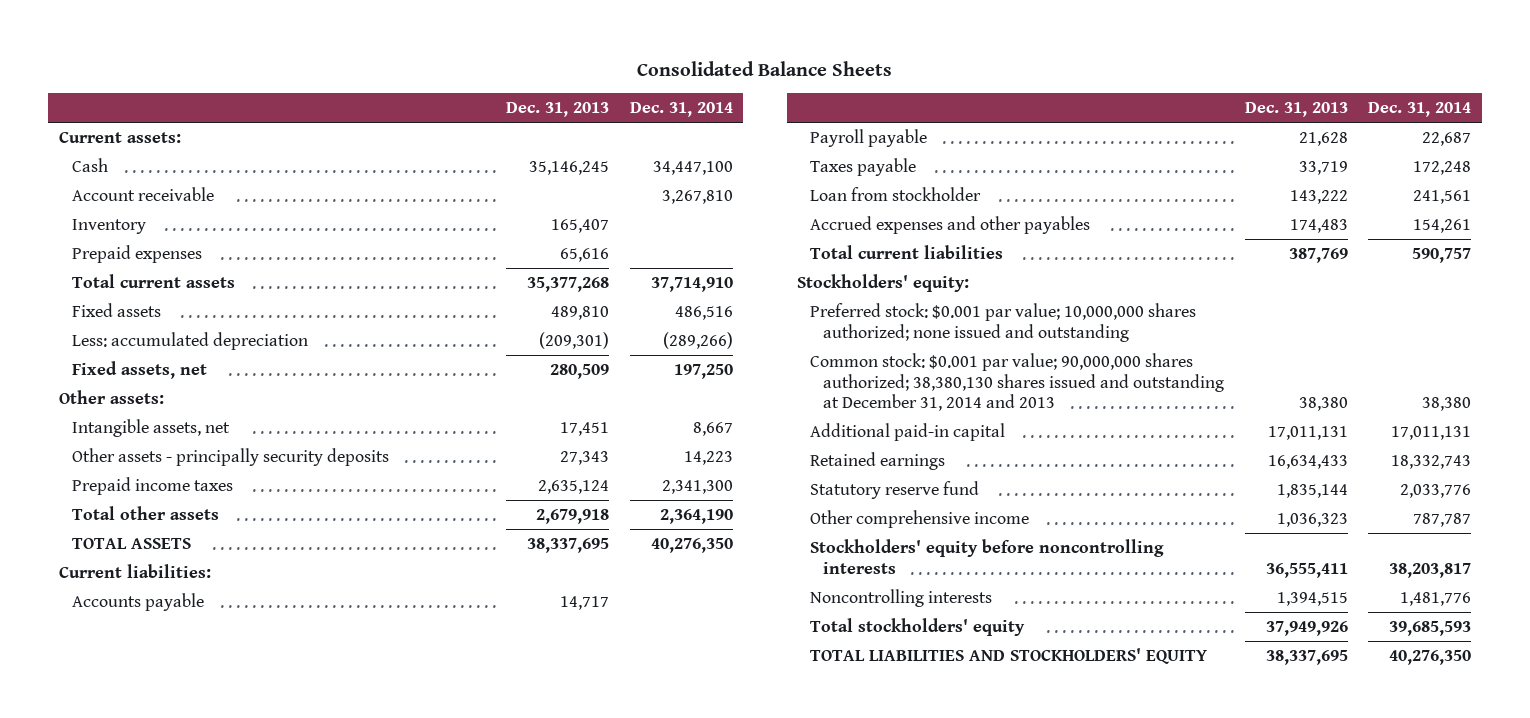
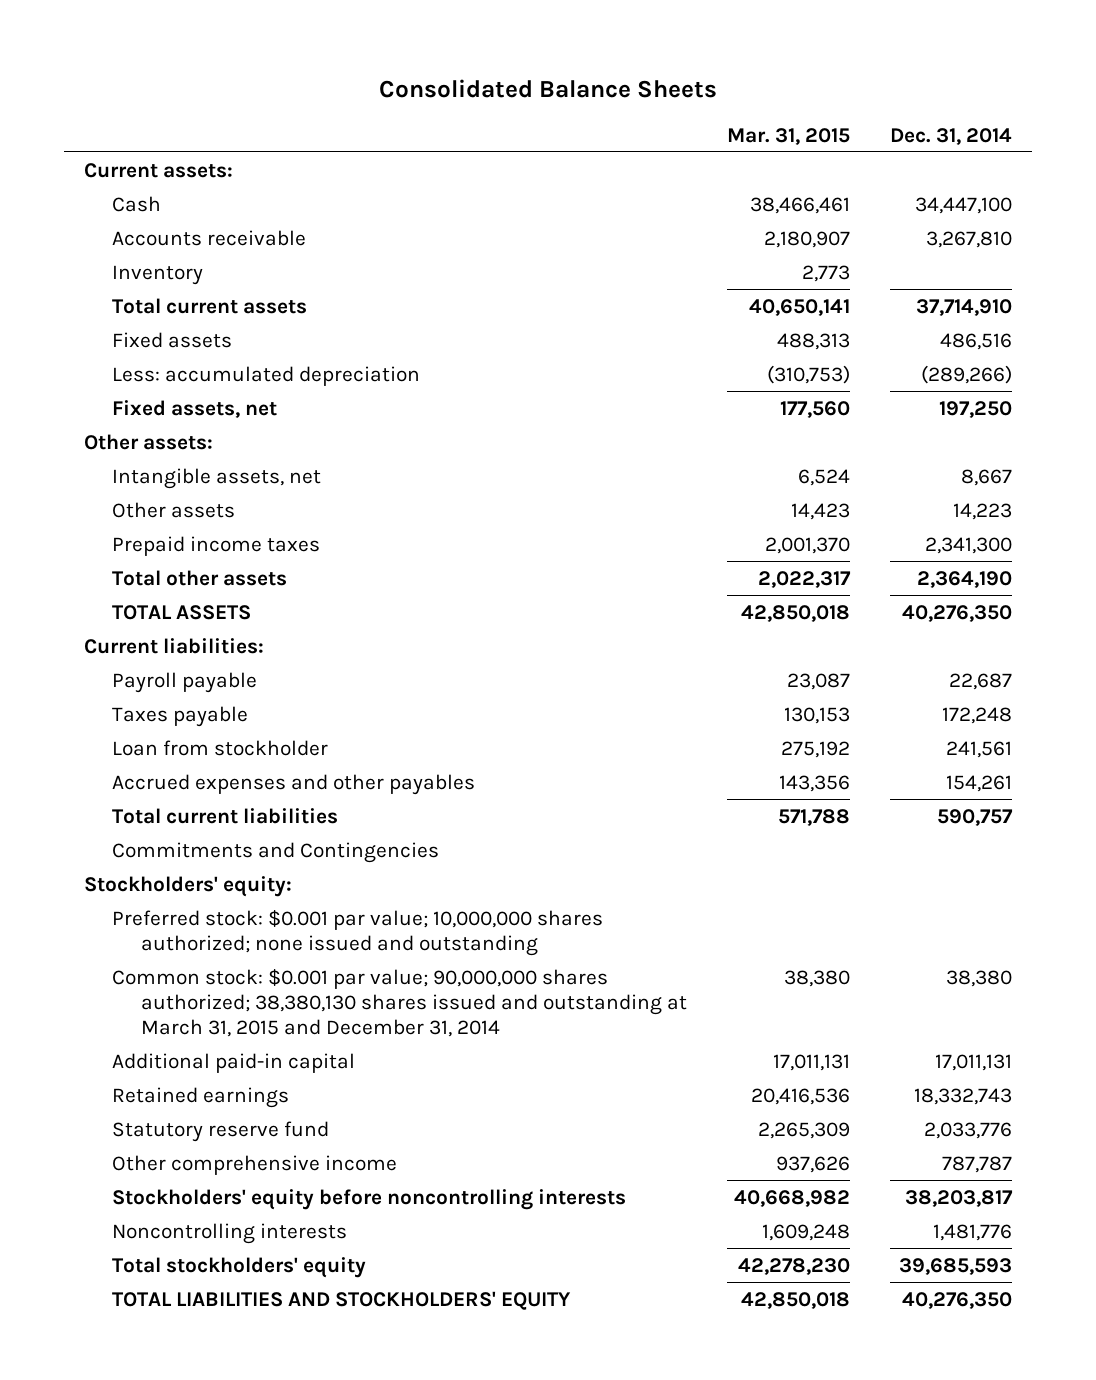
- | Dec. 31, 2013 | Dec. 31, 2014
+ | Mar. 31, 2015 | Dec. 31, 2014
- Account receivable | | 3,267,810
+ Accounts receivable | 2,180,907 | 3,267,810
- Prepaid expenses | 65,616 |
- Other assets - principally security deposits | 27,343 | 14,223
+ Other assets | 14,423 | 14,223
- Accounts payable | 14,717 |
+ Commitments and Contingencies
- Common stock: $0.001 par value; 90,000,000 shares authorized; 38,380,130 shares issued and outstanding at December 31, 2014 and 2013 | 38,380 | 38,380
+ Common stock: $0.001 par value; 90,000,000 shares authorized; 38,380,130 shares issued and outstanding at March 31, 2015 and December 31, 2014 | 38,380 | 38,380

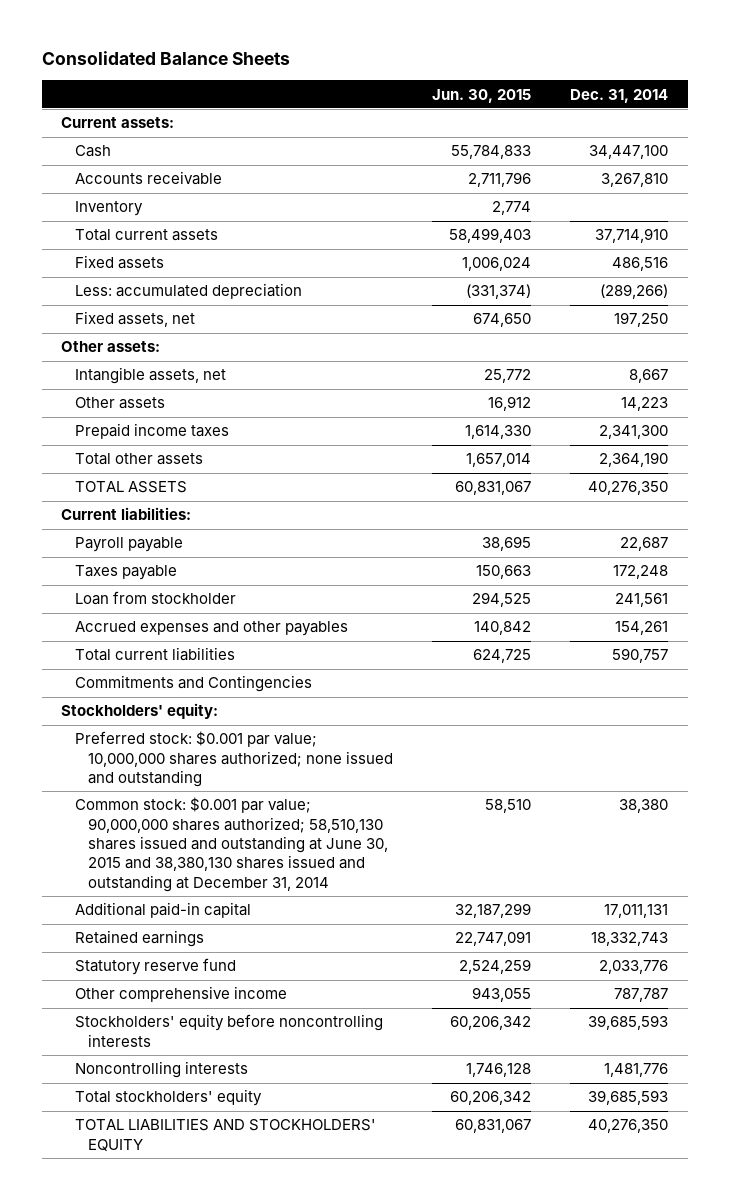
- | Mar. 31, 2015 | Dec. 31, 2014
+ | Jun. 30, 2015 | Dec. 31, 2014
- Common stock: $0.001 par value; 90,000,000 shares authorized; 38,380,130 shares issued and outstanding at March 31, 2015 and December 31, 2014 | 38,380 | 38,380
+ Common stock: $0.001 par value; 90,000,000 shares authorized; 58,510,130 shares issued and outstanding at June 30, 2015 and 38,380,130 shares issued and outstanding at December 31, 2014 | 58,510 | 38,380
- Stockholders' equity before noncontrolling interests | 40,668,982 | 38,203,817
+ Stockholders' equity before noncontrolling interests | 60,206,342 | 39,685,593

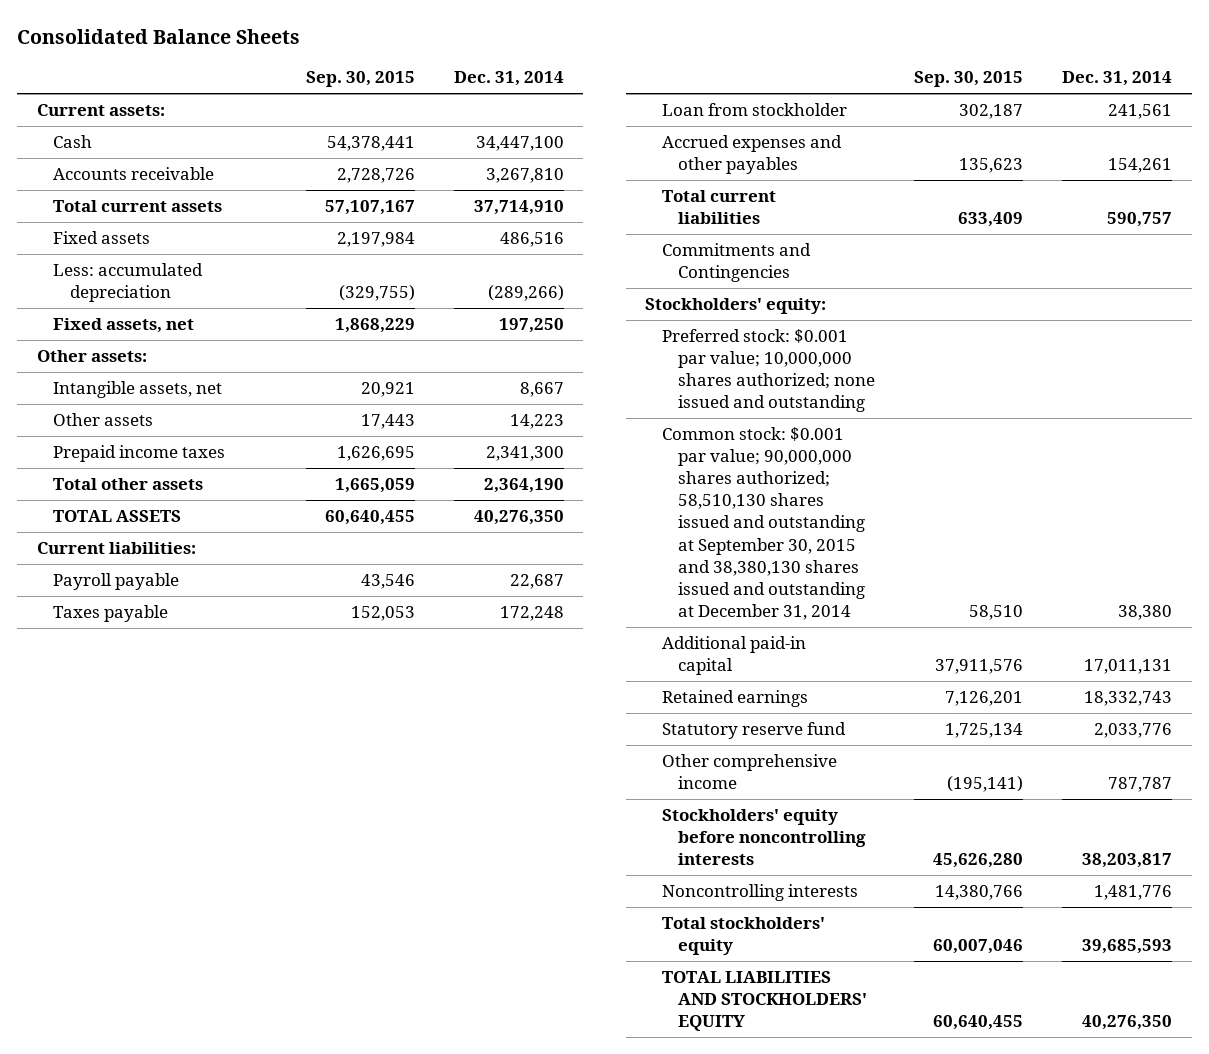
- | Jun. 30, 2015 | Dec. 31, 2014
+ | Sep. 30, 2015 | Dec. 31, 2014
- Inventory | 2,774 |
- Common stock: $0.001 par value; 90,000,000 shares authorized; 58,510,130 shares issued and outstanding at June 30, 2015 and 38,380,130 shares issued and outstanding at December 31, 2014 | 58,510 | 38,380
+ Common stock: $0.001 par value; 90,000,000 shares authorized; 58,510,130 shares issued and outstanding at September 30, 2015 and 38,380,130 shares issued and outstanding at December 31, 2014 | 58,510 | 38,380
- Stockholders' equity before noncontrolling interests | 60,206,342 | 39,685,593
+ Stockholders' equity before noncontrolling interests | 45,626,280 | 38,203,817

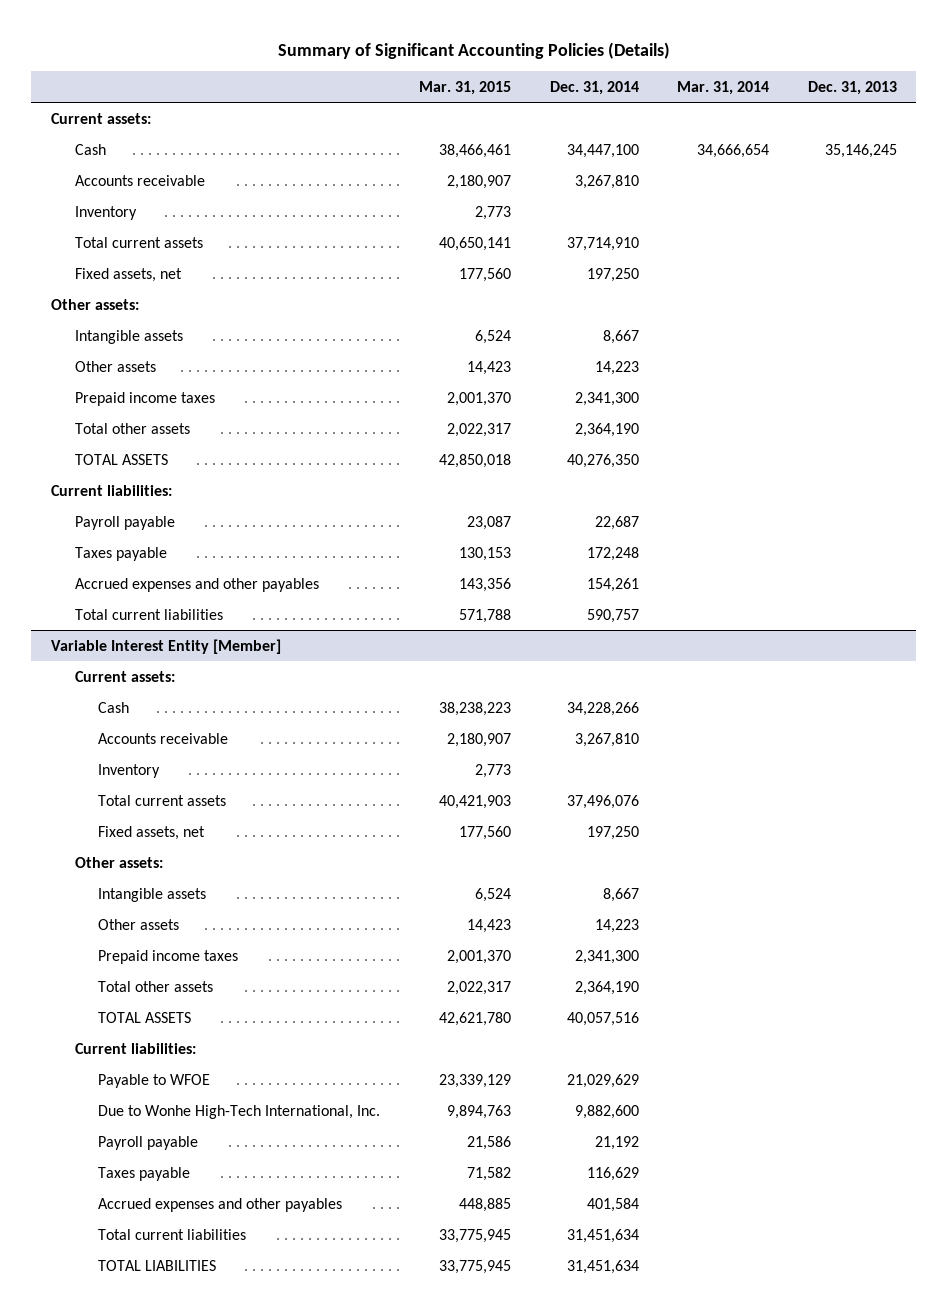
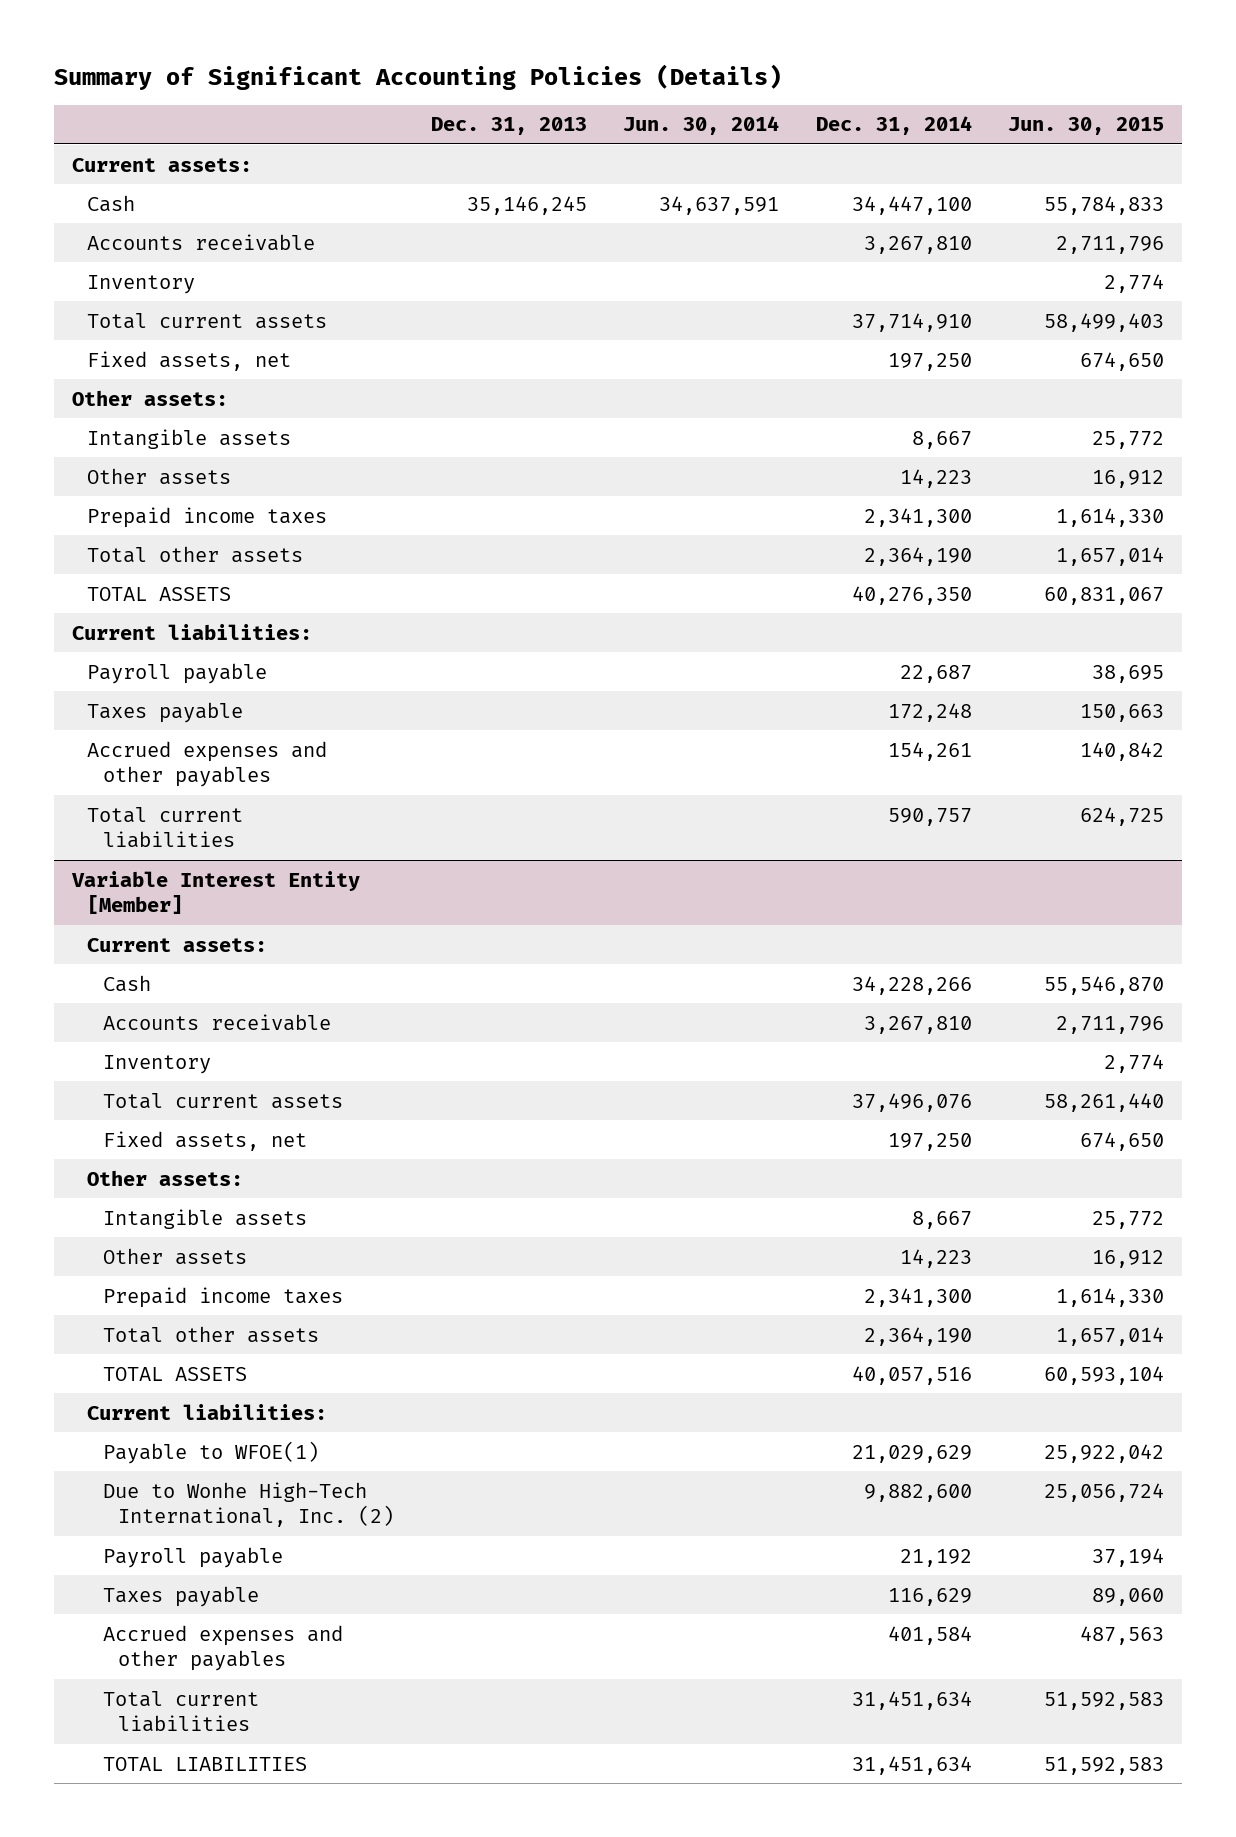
- | Mar. 31, 2015 | Dec. 31, 2014 | Mar. 31, 2014 | Dec. 31, 2013
+ | Dec. 31, 2013 | Jun. 30, 2014 | Dec. 31, 2014 | Jun. 30, 2015
@ Variable Interest Entity [Member]
- Payable to WFOE | 23,339,129 | 21,029,629 | |
- Due to Wonhe High-Tech International, Inc. | 9,894,763 | 9,882,600 | |
+ Payable to WFOE(1) | | | 21,029,629 | 25,922,042
+ Due to Wonhe High-Tech International, Inc. (2) | | | 9,882,600 | 25,056,724

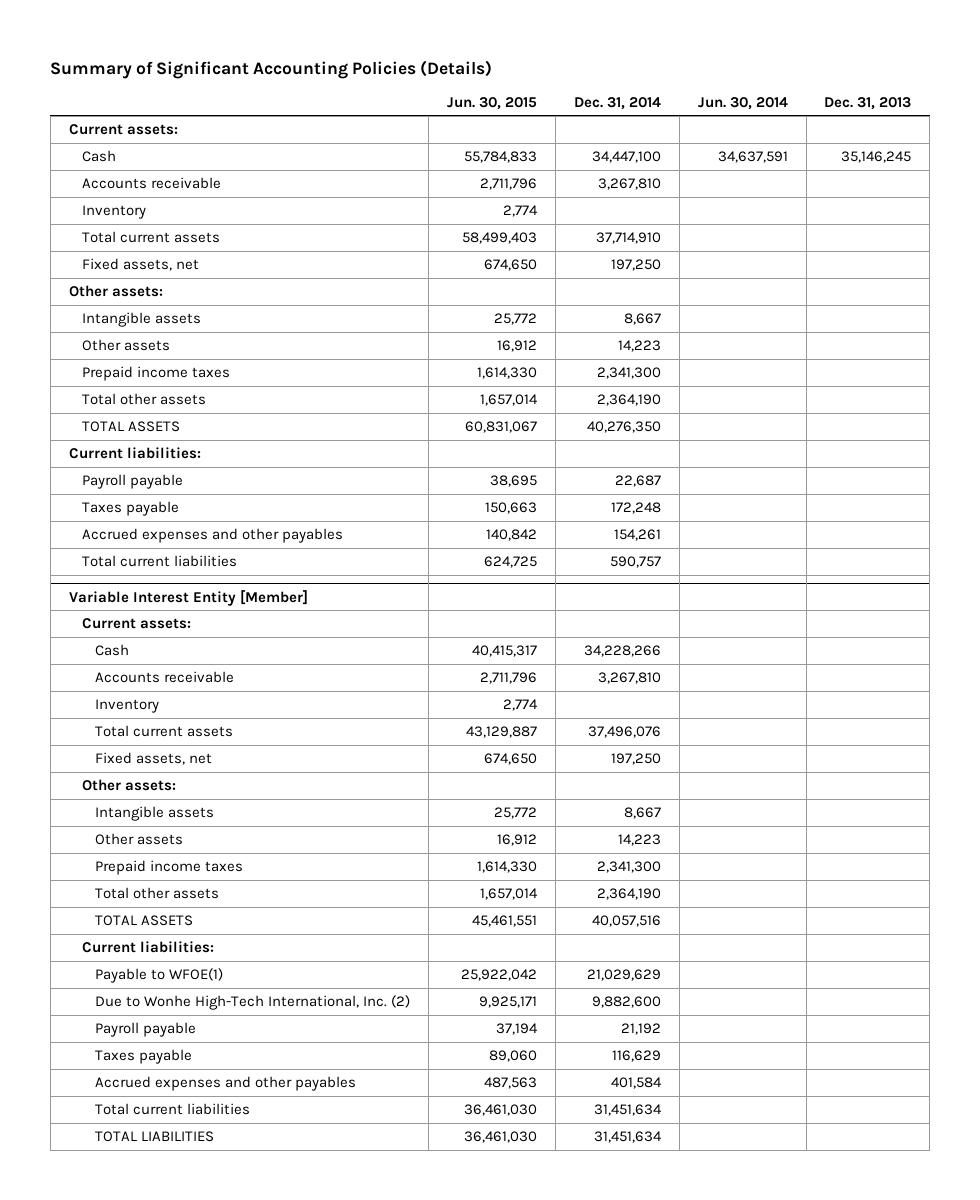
- | Dec. 31, 2013 | Jun. 30, 2014 | Dec. 31, 2014 | Jun. 30, 2015
+ | Jun. 30, 2015 | Dec. 31, 2014 | Jun. 30, 2014 | Dec. 31, 2013
@ Variable Interest Entity [Member]
- Cash | | | 34,228,266 | 55,546,870
+ Cash | 40,415,317 | 34,228,266 | |
- Total current assets | | | 37,496,076 | 58,261,440
+ Total current assets | 43,129,887 | 37,496,076 | |
- TOTAL ASSETS | | | 40,057,516 | 60,593,104
+ TOTAL ASSETS | 45,461,551 | 40,057,516 | |
- Due to Wonhe High-Tech International, Inc. (2) | | | 9,882,600 | 25,056,724
+ Due to Wonhe High-Tech International, Inc. (2) | 9,925,171 | 9,882,600 | |
- Total current liabilities | | | 31,451,634 | 51,592,583
- TOTAL LIABILITIES | | | 31,451,634 | 51,592,583
+ Total current liabilities | 36,461,030 | 31,451,634 | |
+ TOTAL LIABILITIES | 36,461,030 | 31,451,634 | |

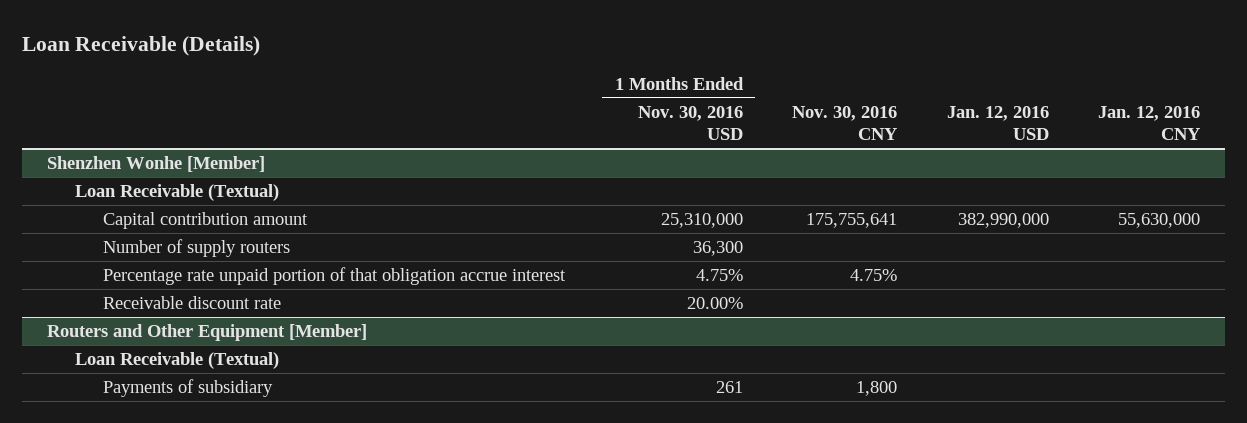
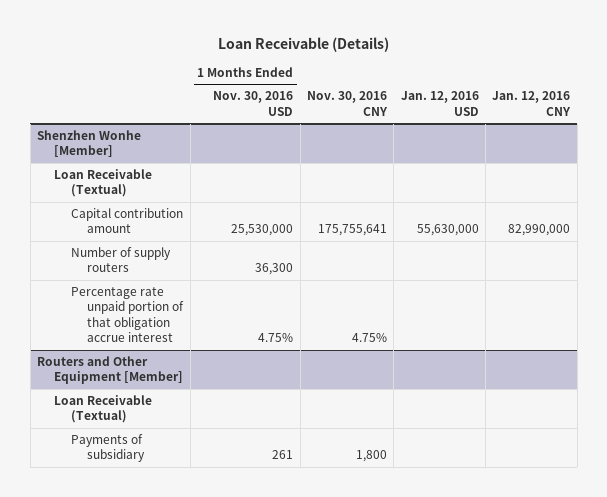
@ Shenzhen Wonhe [Member]
- Capital contribution amount | 25,310,000 | 175,755,641 | 382,990,000 | 55,630,000
+ Capital contribution amount | 25,530,000 | 175,755,641 | 55,630,000 | 82,990,000
- Receivable discount rate | 20.00% | | |

